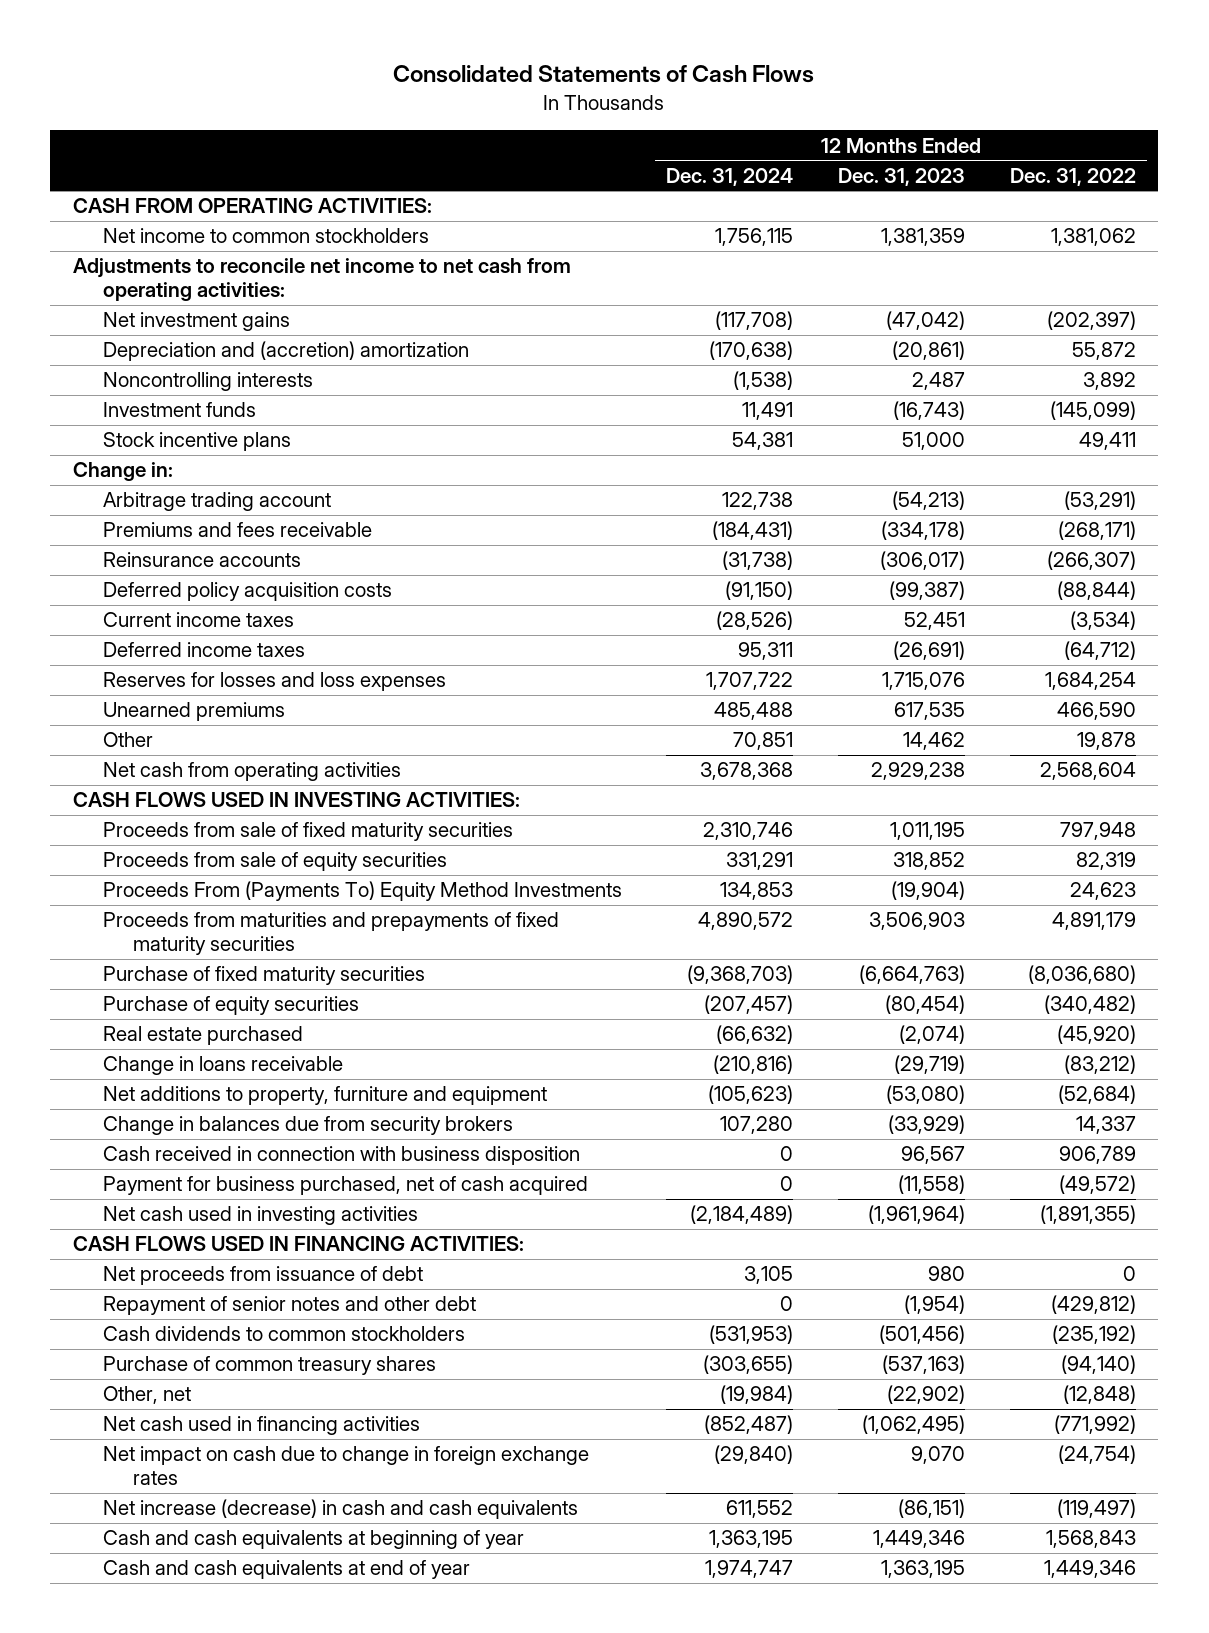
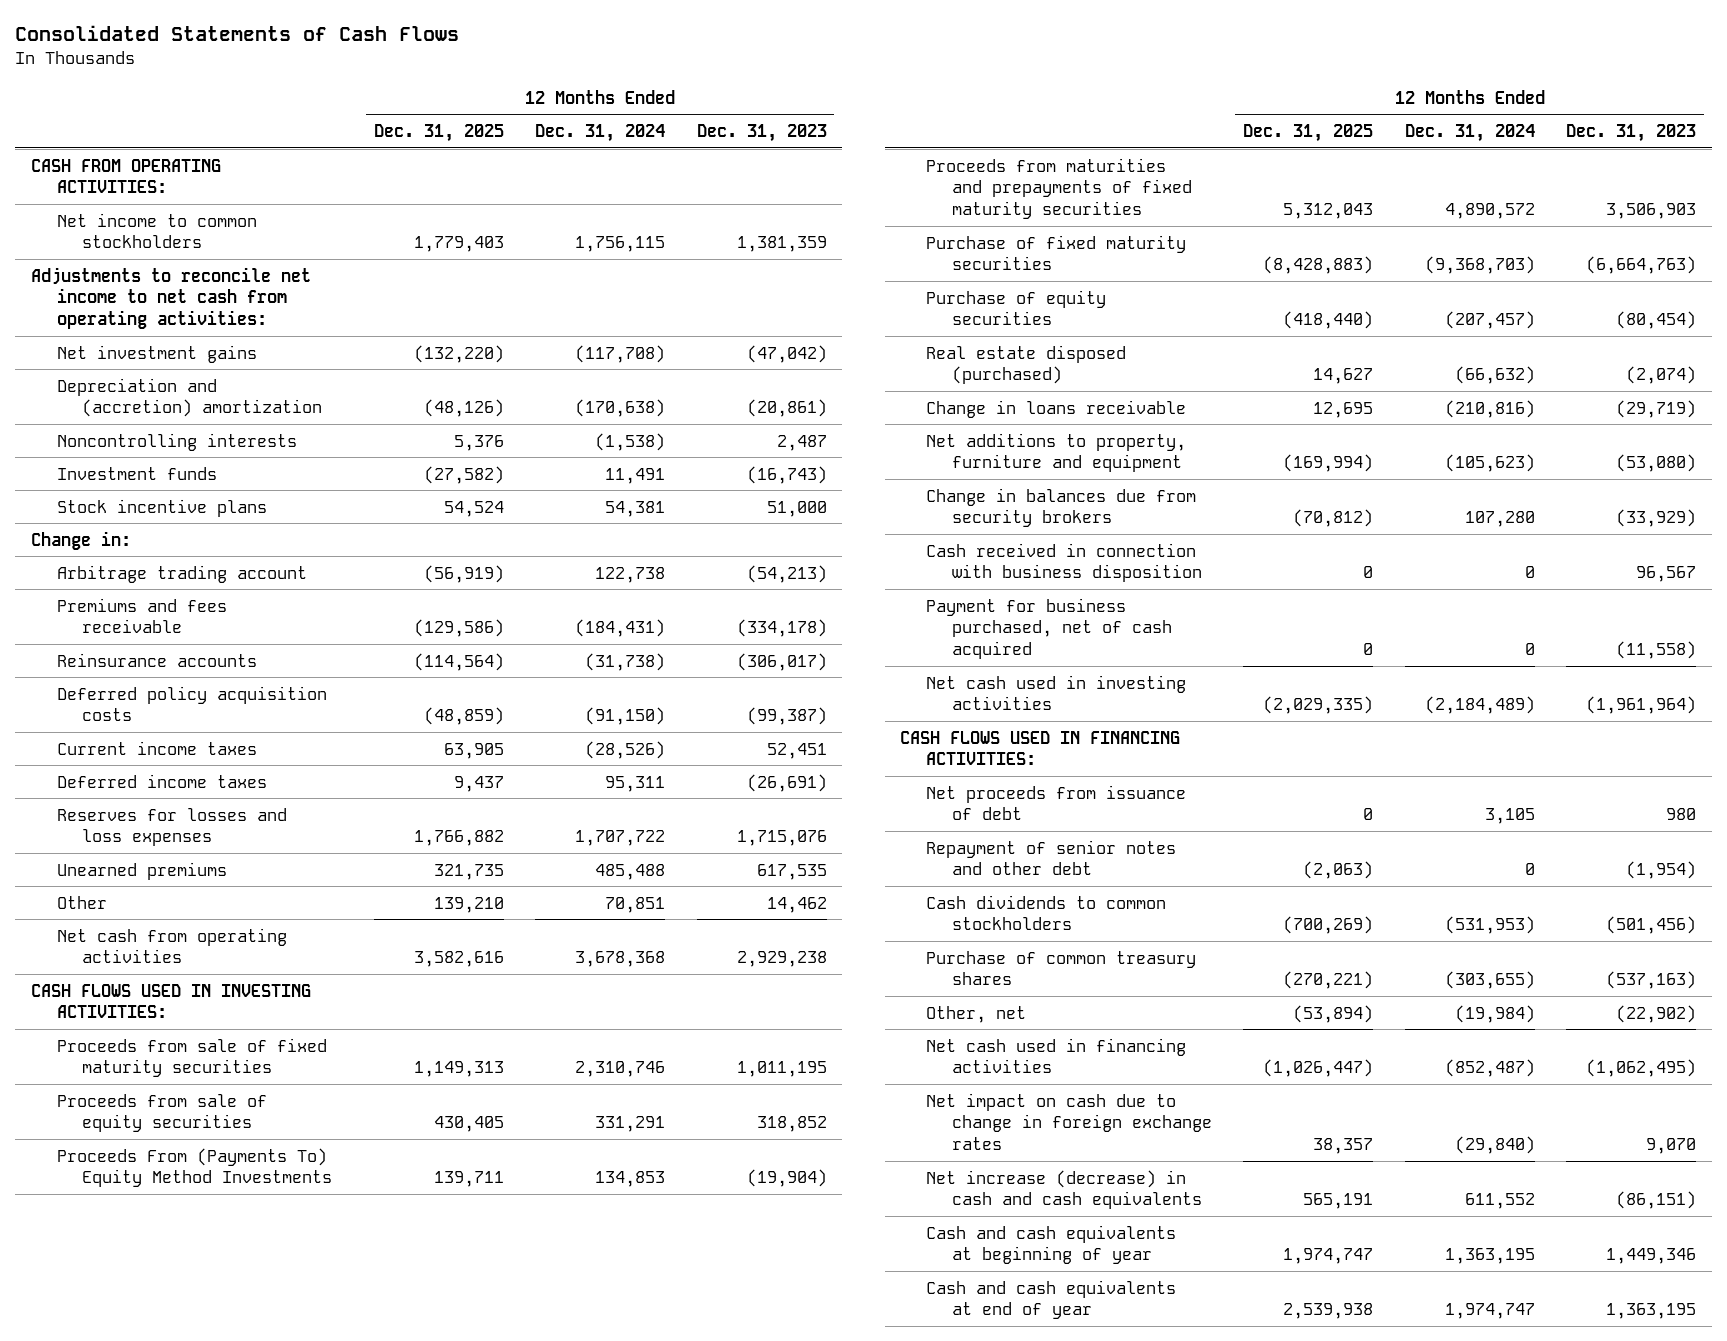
- | 12 Months Ended Dec. 31, 2024 | 12 Months Ended Dec. 31, 2023 | 12 Months Ended Dec. 31, 2022
+ | 12 Months Ended Dec. 31, 2025 | 12 Months Ended Dec. 31, 2024 | 12 Months Ended Dec. 31, 2023
- Real estate purchased | (66,632) | (2,074) | (45,920)
+ Real estate disposed (purchased) | 14,627 | (66,632) | (2,074)

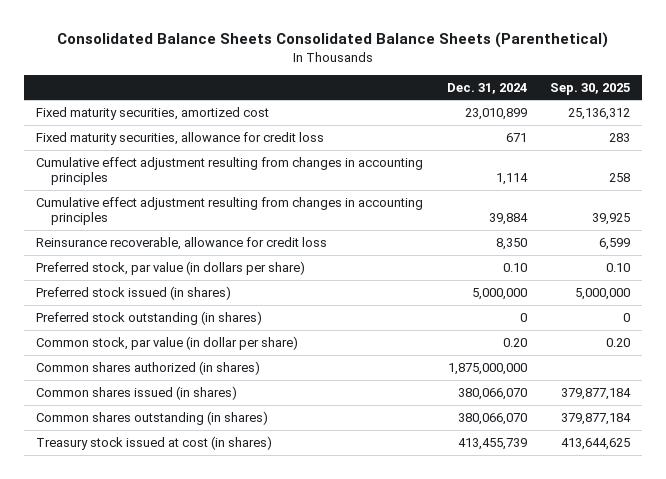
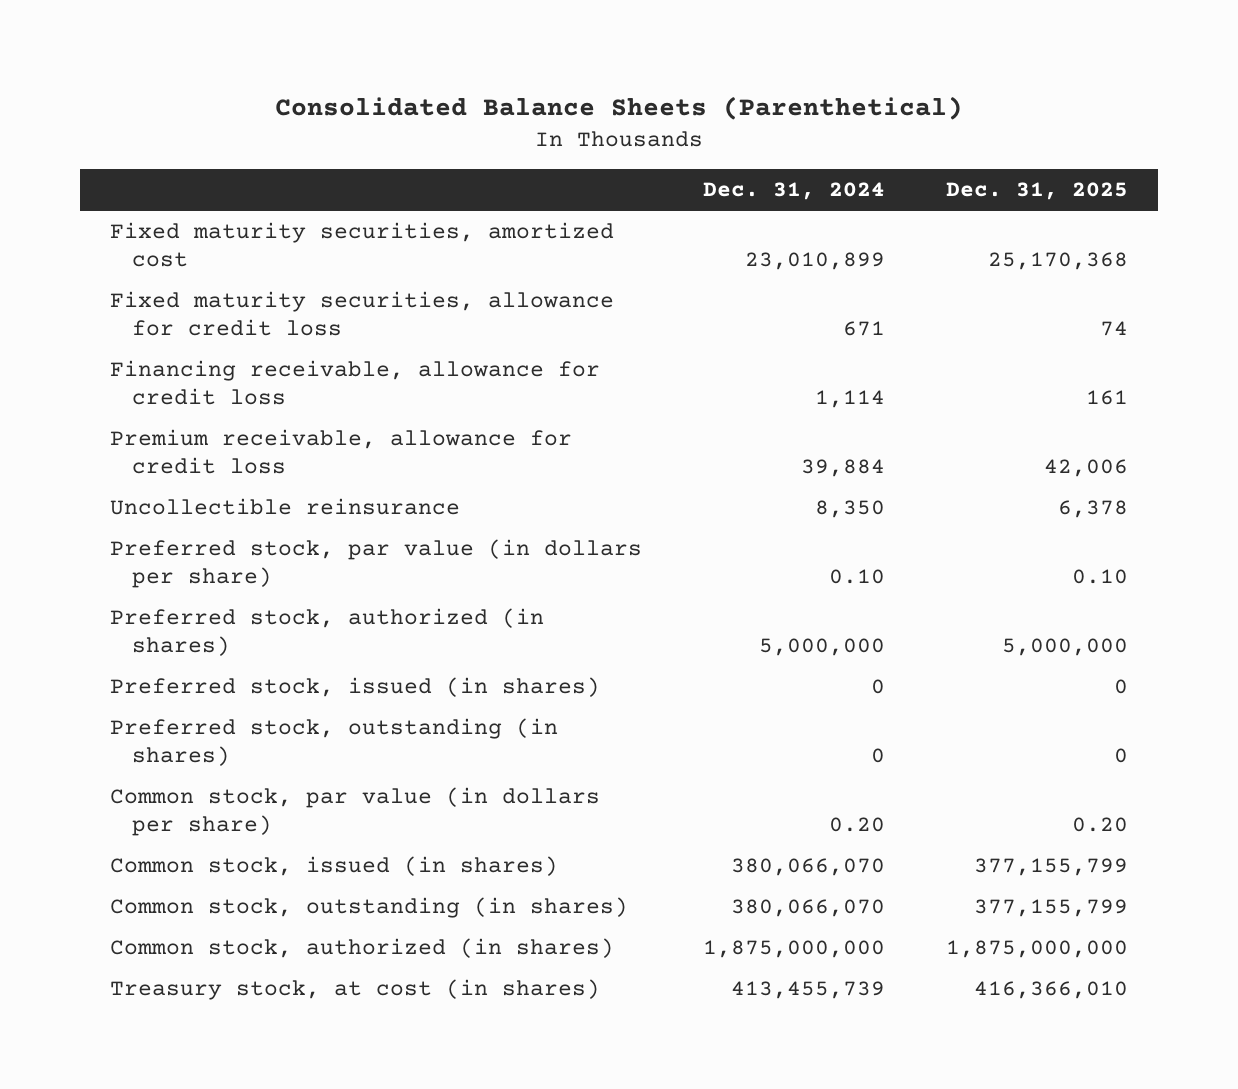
- Consolidated Balance Sheets Consolidated Balance Sheets (Parenthetical)
+ Consolidated Balance Sheets (Parenthetical)
- | Dec. 31, 2024 | Sep. 30, 2025
+ | Dec. 31, 2024 | Dec. 31, 2025
- Cumulative effect adjustment resulting from changes in accounting principles | 1,114 | 258
- Cumulative effect adjustment resulting from changes in accounting principles | 39,884 | 39,925
- Reinsurance recoverable, allowance for credit loss | 8,350 | 6,599
+ Financing receivable, allowance for credit loss | 1,114 | 161
+ Premium receivable, allowance for credit loss | 39,884 | 42,006
+ Uncollectible reinsurance | 8,350 | 6,378
- Preferred stock issued (in shares) | 5,000,000 | 5,000,000
- Preferred stock outstanding (in shares) | 0 | 0
- Common stock, par value (in dollar per share) | 0.20 | 0.20
- Common shares authorized (in shares) | 1,875,000,000 |
- Common shares issued (in shares) | 380,066,070 | 379,877,184
- Common shares outstanding (in shares) | 380,066,070 | 379,877,184
- Treasury stock issued at cost (in shares) | 413,455,739 | 413,644,625
+ Preferred stock, authorized (in shares) | 5,000,000 | 5,000,000
+ Preferred stock, issued (in shares) | 0 | 0
+ Preferred stock, outstanding (in shares) | 0 | 0
+ Common stock, par value (in dollars per share) | 0.20 | 0.20
+ Common stock, issued (in shares) | 380,066,070 | 377,155,799
+ Common stock, outstanding (in shares) | 380,066,070 | 377,155,799
+ Common stock, authorized (in shares) | 1,875,000,000 | 1,875,000,000
+ Treasury stock, at cost (in shares) | 413,455,739 | 416,366,010

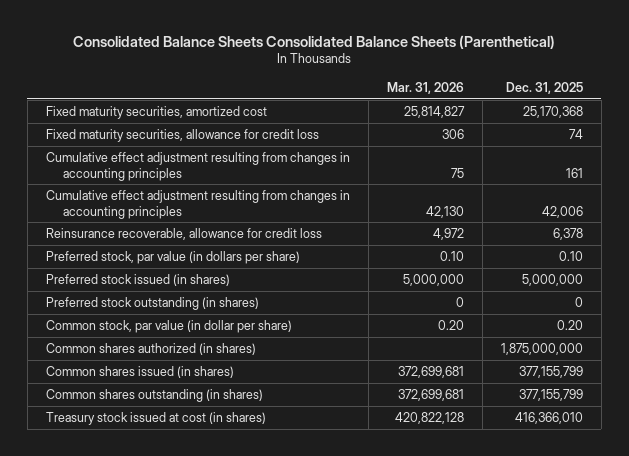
- Consolidated Balance Sheets (Parenthetical)
+ Consolidated Balance Sheets Consolidated Balance Sheets (Parenthetical)
- | Dec. 31, 2024 | Dec. 31, 2025
+ | Mar. 31, 2026 | Dec. 31, 2025
- Financing receivable, allowance for credit loss | 1,114 | 161
- Premium receivable, allowance for credit loss | 39,884 | 42,006
- Uncollectible reinsurance | 8,350 | 6,378
+ Cumulative effect adjustment resulting from changes in accounting principles | 75 | 161
+ Cumulative effect adjustment resulting from changes in accounting principles | 42,130 | 42,006
+ Reinsurance recoverable, allowance for credit loss | 4,972 | 6,378
- Preferred stock, authorized (in shares) | 5,000,000 | 5,000,000
- Preferred stock, issued (in shares) | 0 | 0
- Preferred stock, outstanding (in shares) | 0 | 0
- Common stock, par value (in dollars per share) | 0.20 | 0.20
- Common stock, issued (in shares) | 380,066,070 | 377,155,799
- Common stock, outstanding (in shares) | 380,066,070 | 377,155,799
- Common stock, authorized (in shares) | 1,875,000,000 | 1,875,000,000
- Treasury stock, at cost (in shares) | 413,455,739 | 416,366,010
+ Preferred stock issued (in shares) | 5,000,000 | 5,000,000
+ Preferred stock outstanding (in shares) | 0 | 0
+ Common stock, par value (in dollar per share) | 0.20 | 0.20
+ Common shares authorized (in shares) | | 1,875,000,000
+ Common shares issued (in shares) | 372,699,681 | 377,155,799
+ Common shares outstanding (in shares) | 372,699,681 | 377,155,799
+ Treasury stock issued at cost (in shares) | 420,822,128 | 416,366,010

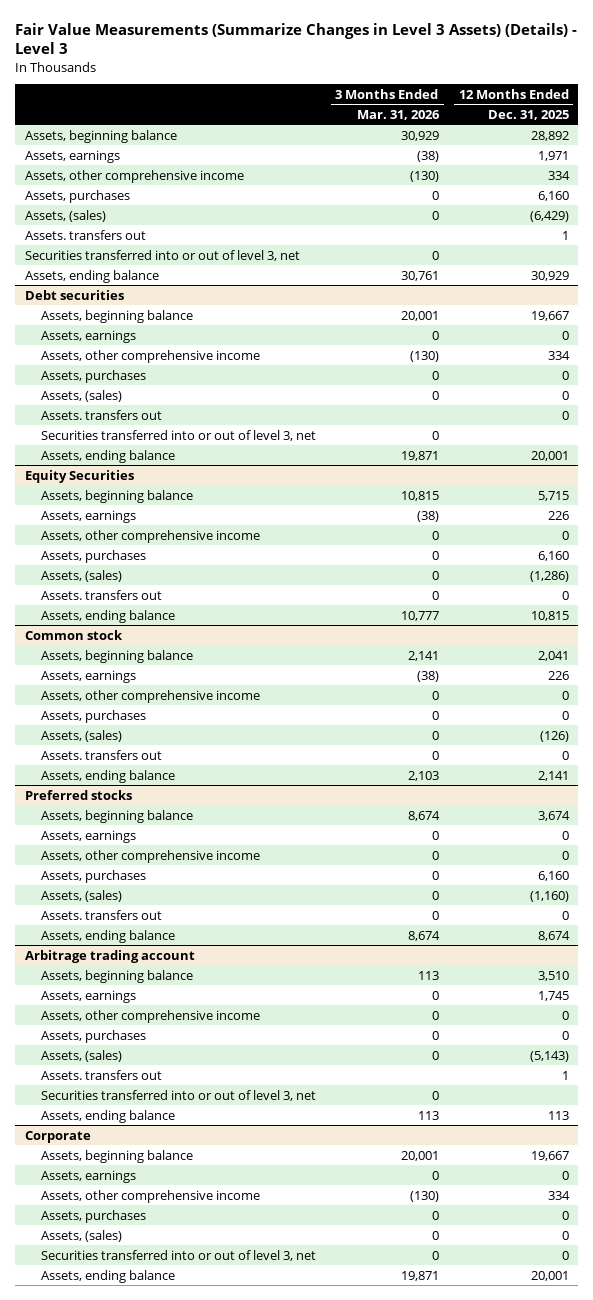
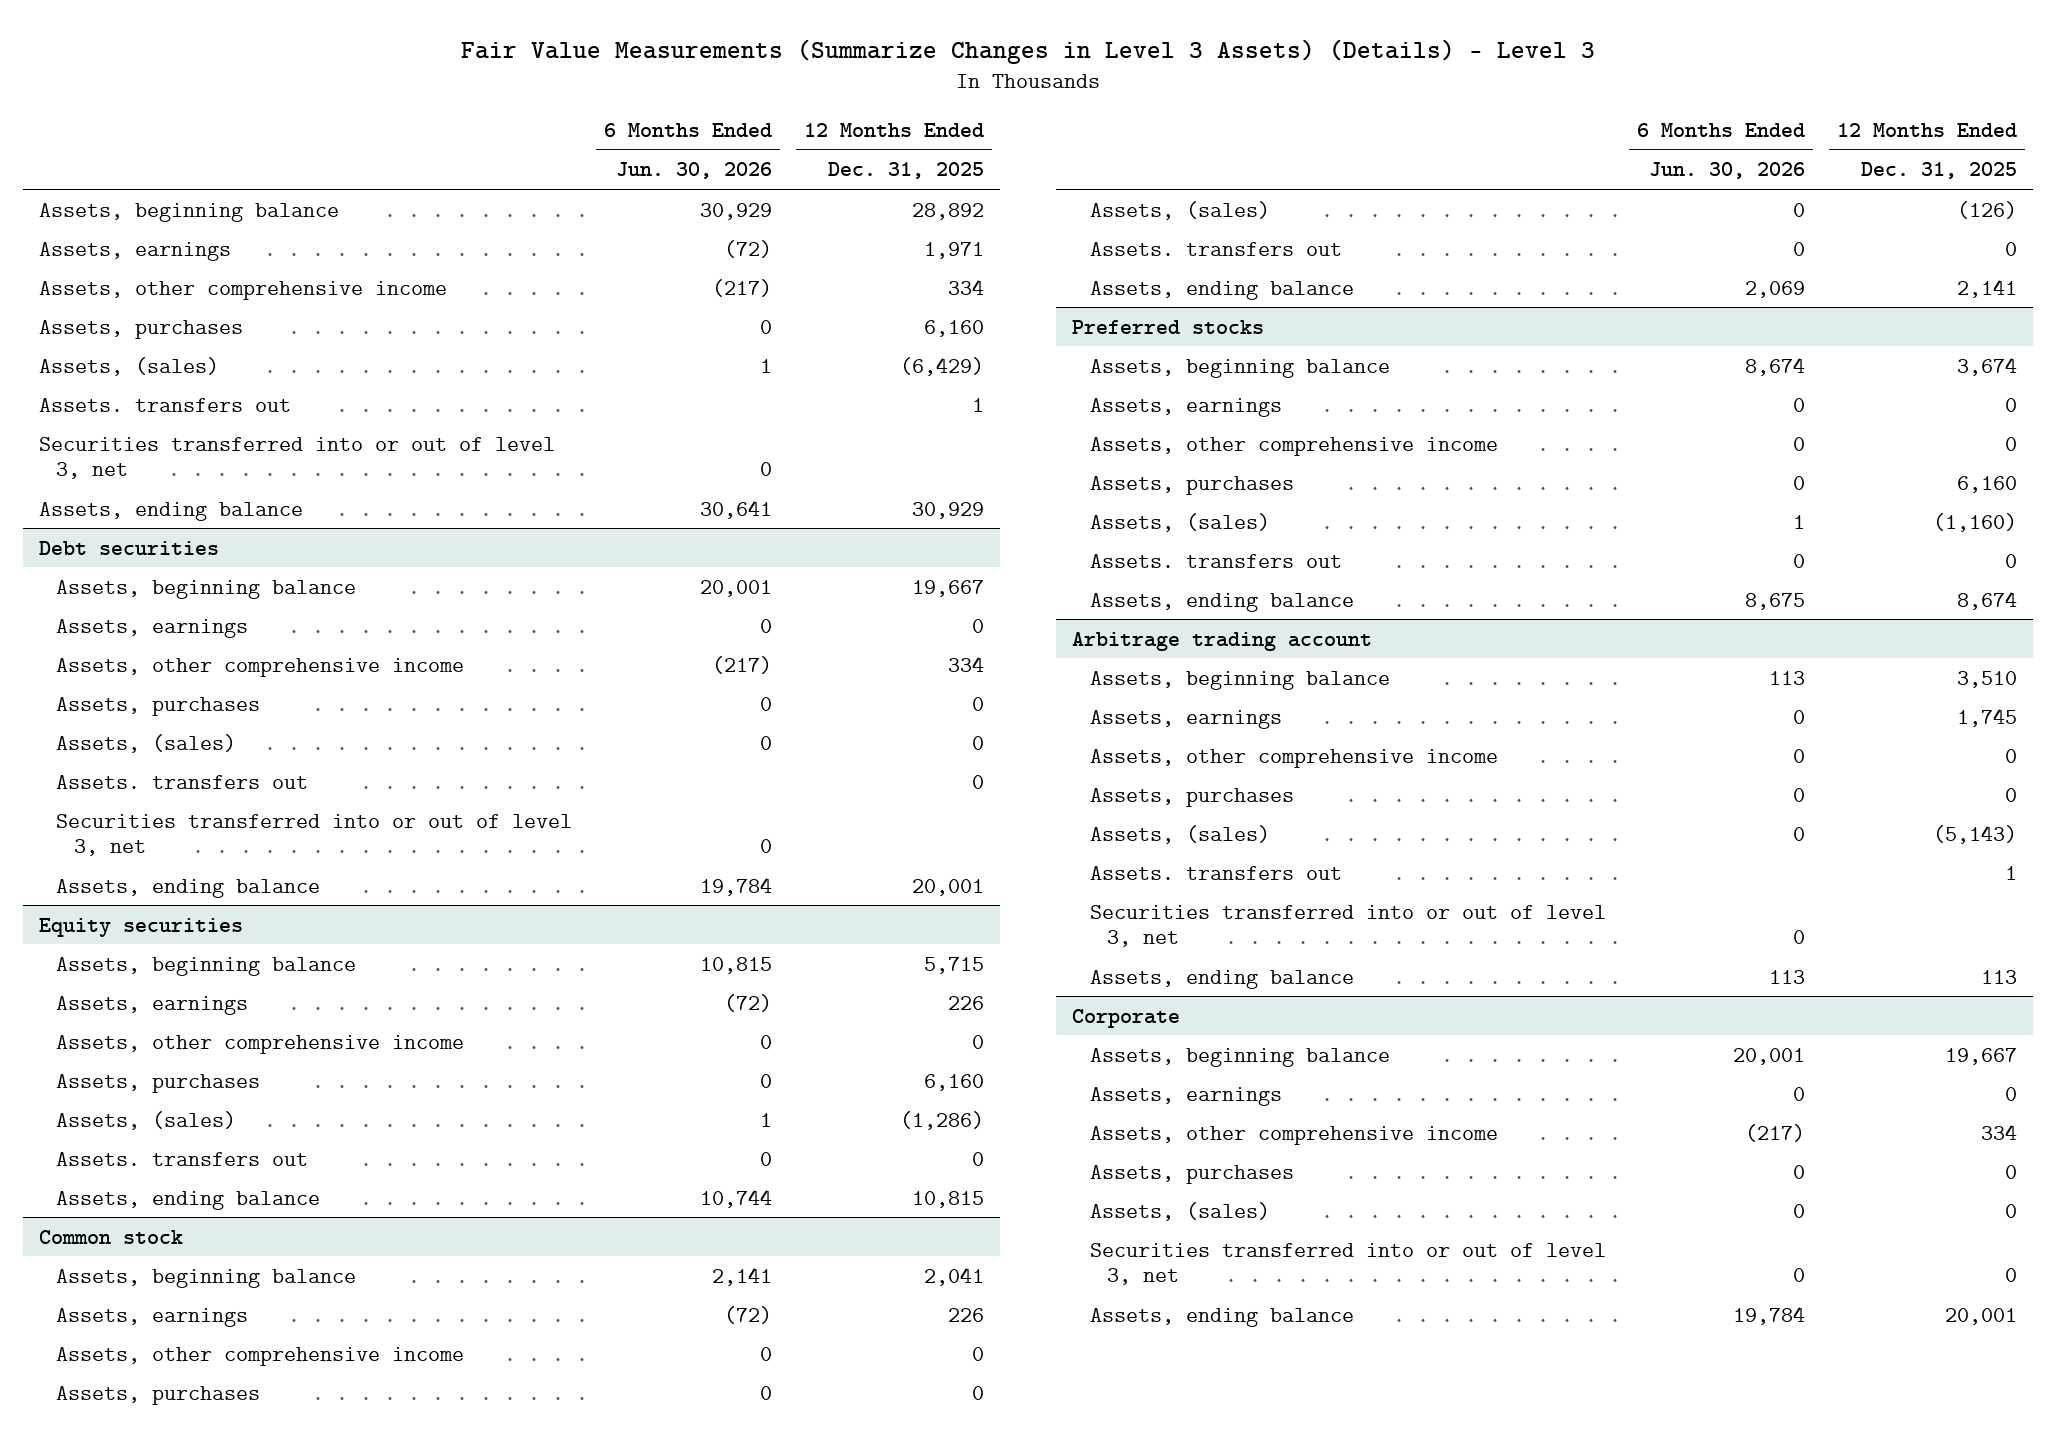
- | 3 Months Ended Mar. 31, 2026 | 12 Months Ended Dec. 31, 2025
+ | 6 Months Ended Jun. 30, 2026 | 12 Months Ended Dec. 31, 2025
- Equity Securities
+ Equity securities

